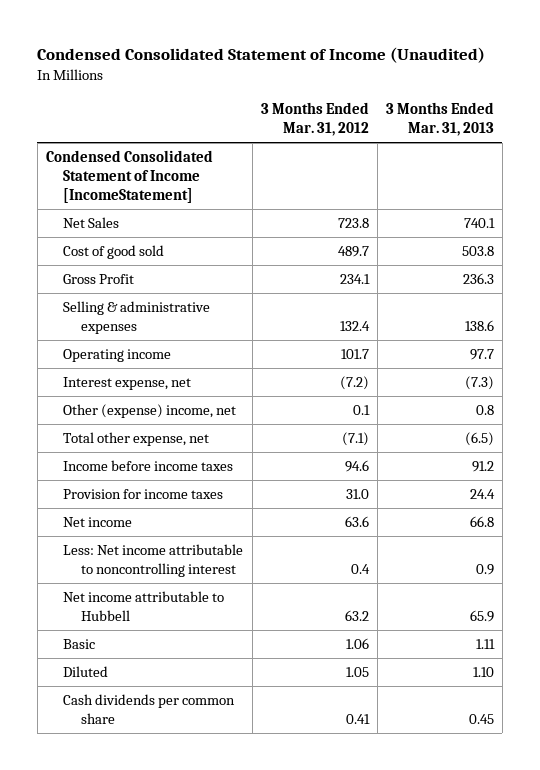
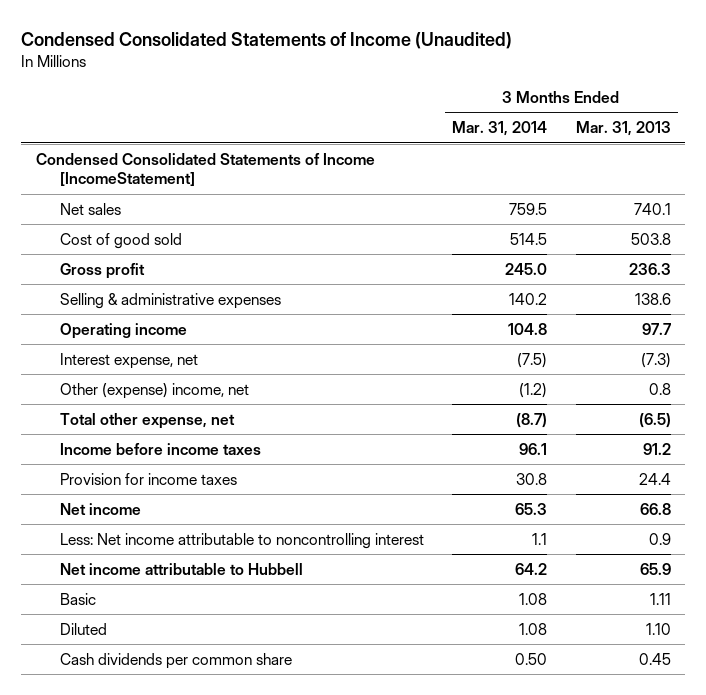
- Condensed Consolidated Statement of Income (Unaudited)
+ Condensed Consolidated Statements of Income (Unaudited)
- | 3 Months Ended Mar. 31, 2012 | 3 Months Ended Mar. 31, 2013
+ | 3 Months Ended Mar. 31, 2014 | 3 Months Ended Mar. 31, 2013
- Condensed Consolidated Statement of Income [IncomeStatement]
- Net Sales | 723.8 | 740.1
+ Condensed Consolidated Statements of Income [IncomeStatement]
+ Net sales | 759.5 | 740.1
- Gross Profit | 234.1 | 236.3
+ Gross profit | 245.0 | 236.3

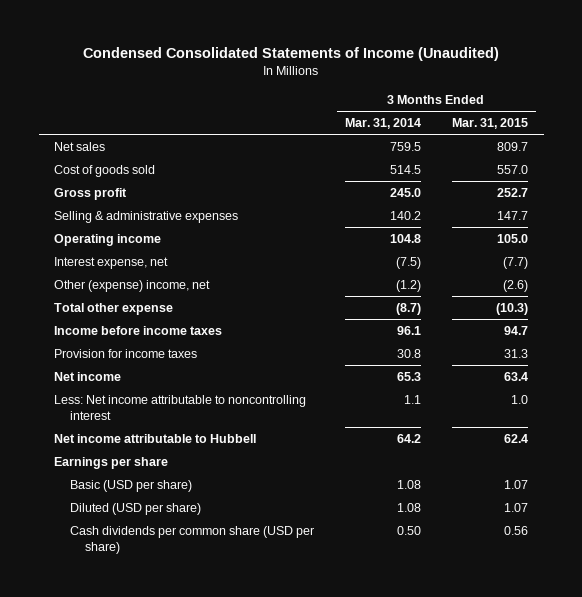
- | 3 Months Ended Mar. 31, 2014 | 3 Months Ended Mar. 31, 2013
+ | 3 Months Ended Mar. 31, 2014 | 3 Months Ended Mar. 31, 2015
- Condensed Consolidated Statements of Income [IncomeStatement]
- Cost of good sold | 514.5 | 503.8
+ Cost of goods sold | 514.5 | 557.0
- Total other expense, net | (8.7) | (6.5)
+ Total other expense | (8.7) | (10.3)
- Basic | 1.08 | 1.11
- Diluted | 1.08 | 1.10
- Cash dividends per common share | 0.50 | 0.45
+ Earnings per share
+ Basic (USD per share) | 1.08 | 1.07
+ Diluted (USD per share) | 1.08 | 1.07
+ Cash dividends per common share (USD per share) | 0.50 | 0.56

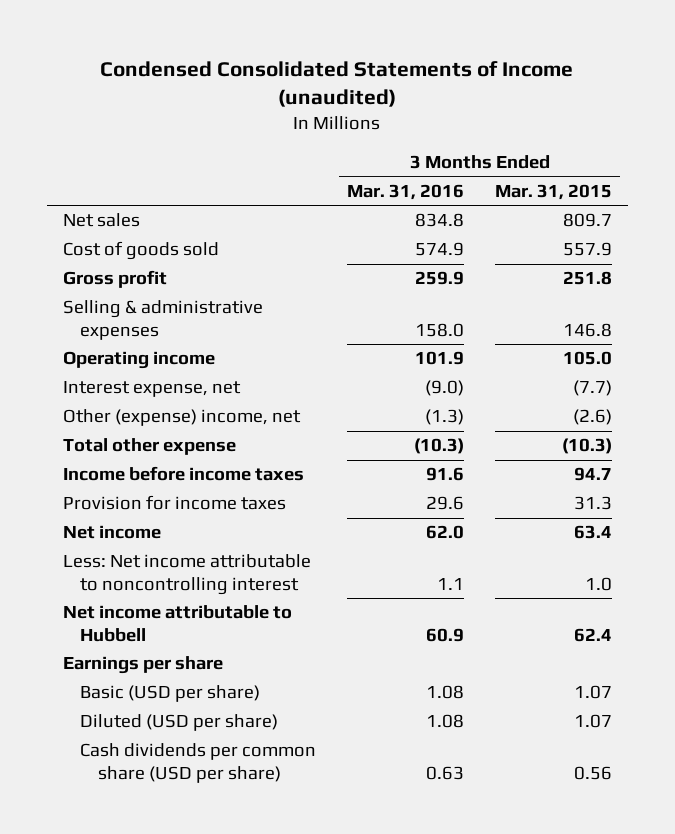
- Condensed Consolidated Statements of Income (Unaudited)
+ Condensed Consolidated Statements of Income (unaudited)
- | 3 Months Ended Mar. 31, 2014 | 3 Months Ended Mar. 31, 2015
+ | 3 Months Ended Mar. 31, 2016 | 3 Months Ended Mar. 31, 2015
- Cost of goods sold | 514.5 | 557.0
- Gross profit | 245.0 | 252.7
- Selling & administrative expenses | 140.2 | 147.7
+ Cost of goods sold | 574.9 | 557.9
+ Gross profit | 259.9 | 251.8
+ Selling & administrative expenses | 158.0 | 146.8

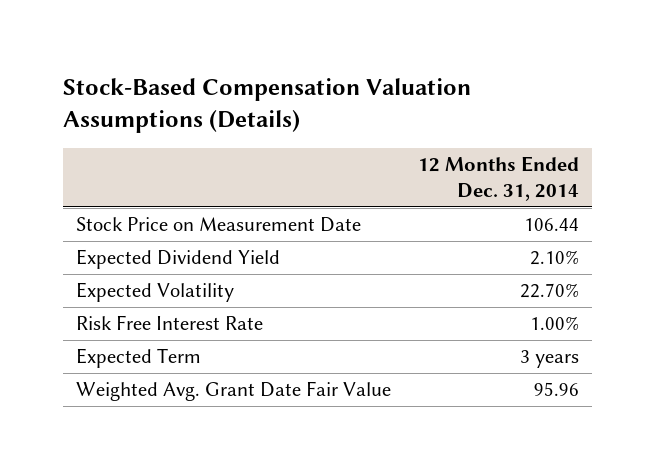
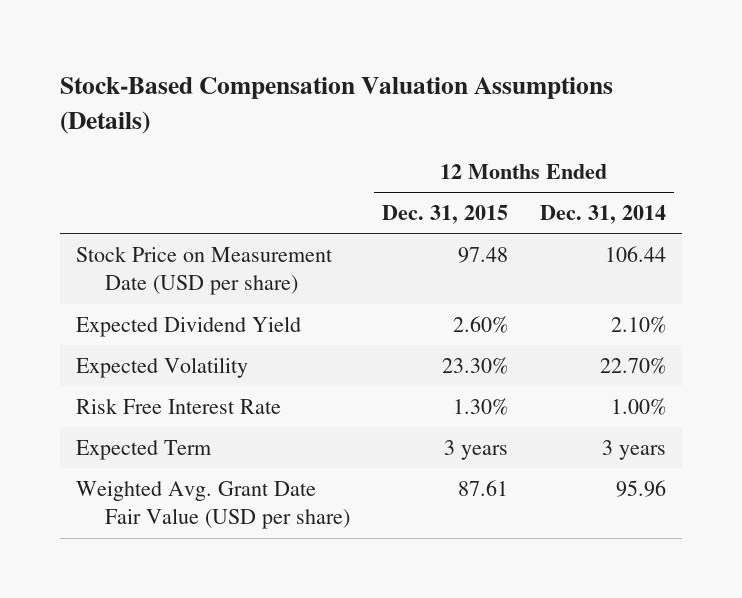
- | 12 Months Ended Dec. 31, 2014
+ | 12 Months Ended Dec. 31, 2015 | 12 Months Ended Dec. 31, 2014
- Stock Price on Measurement Date | 106.44
+ Stock Price on Measurement Date (USD per share) | 97.48 | 106.44
- Weighted Avg. Grant Date Fair Value | 95.96
+ Weighted Avg. Grant Date Fair Value (USD per share) | 87.61 | 95.96

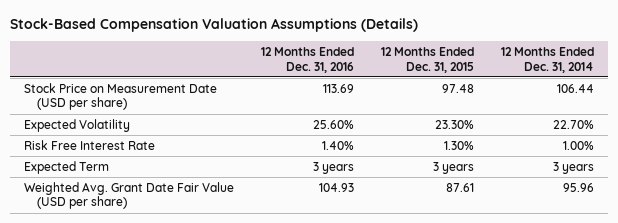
- | 12 Months Ended Dec. 31, 2015 | 12 Months Ended Dec. 31, 2014
+ | 12 Months Ended Dec. 31, 2016 | 12 Months Ended Dec. 31, 2015 | 12 Months Ended Dec. 31, 2014
- Expected Dividend Yield | 2.60% | 2.10%

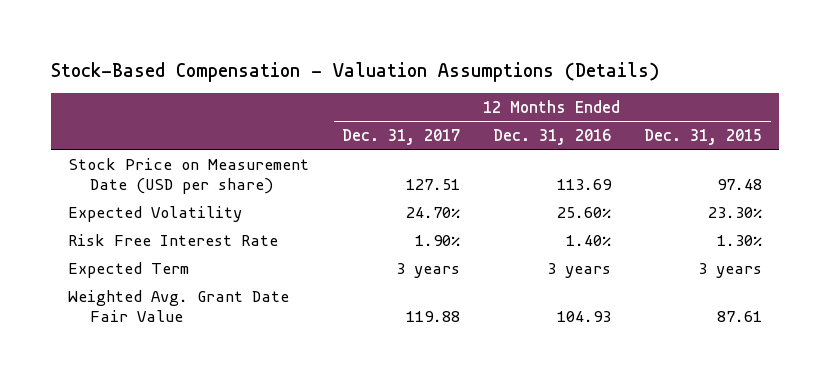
- Stock-Based Compensation Valuation Assumptions (Details)
+ Stock-Based Compensation - Valuation Assumptions (Details)
- | 12 Months Ended Dec. 31, 2016 | 12 Months Ended Dec. 31, 2015 | 12 Months Ended Dec. 31, 2014
+ | 12 Months Ended Dec. 31, 2017 | 12 Months Ended Dec. 31, 2016 | 12 Months Ended Dec. 31, 2015
- Weighted Avg. Grant Date Fair Value (USD per share) | 104.93 | 87.61 | 95.96
+ Weighted Avg. Grant Date Fair Value | 119.88 | 104.93 | 87.61

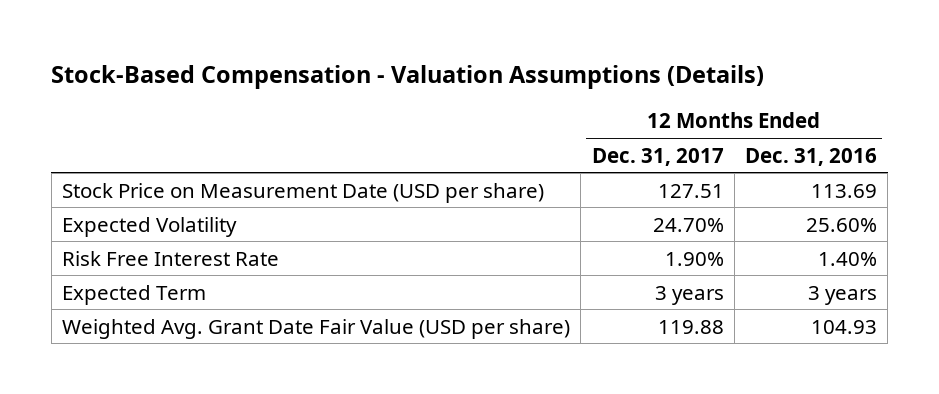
- | 12 Months Ended Dec. 31, 2017 | 12 Months Ended Dec. 31, 2016 | 12 Months Ended Dec. 31, 2015
+ | 12 Months Ended Dec. 31, 2017 | 12 Months Ended Dec. 31, 2016
- Weighted Avg. Grant Date Fair Value | 119.88 | 104.93 | 87.61
+ Weighted Avg. Grant Date Fair Value (USD per share) | 119.88 | 104.93

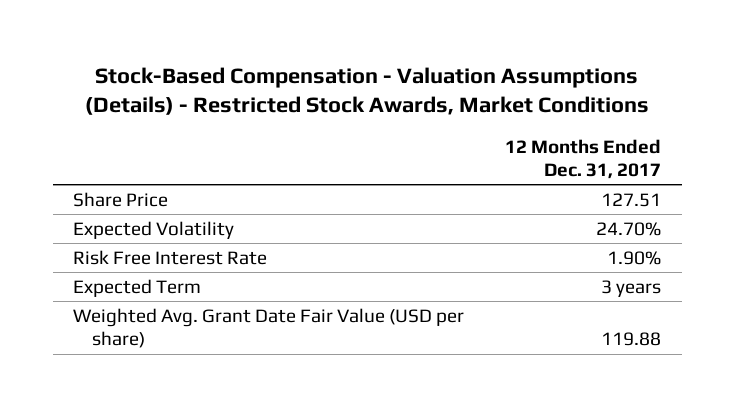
- Stock-Based Compensation - Valuation Assumptions (Details)
+ Stock-Based Compensation - Valuation Assumptions (Details) - Restricted Stock Awards, Market Conditions
- | 12 Months Ended Dec. 31, 2017 | 12 Months Ended Dec. 31, 2016
+ | 12 Months Ended Dec. 31, 2017
- Stock Price on Measurement Date (USD per share) | 127.51 | 113.69
+ Share Price | 127.51

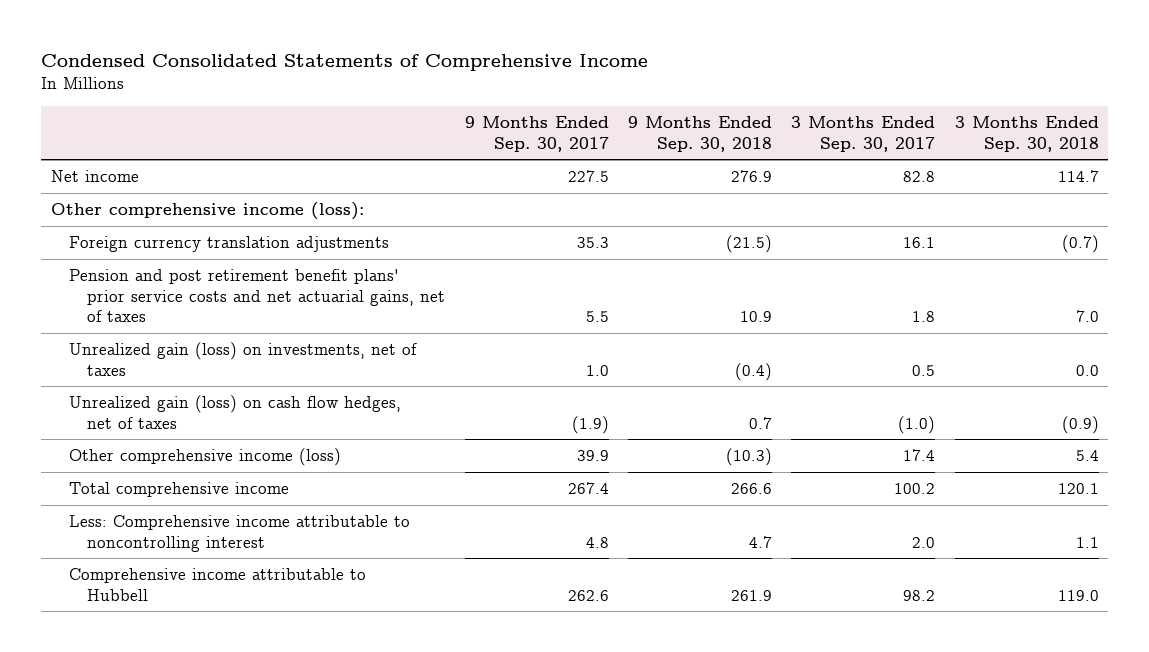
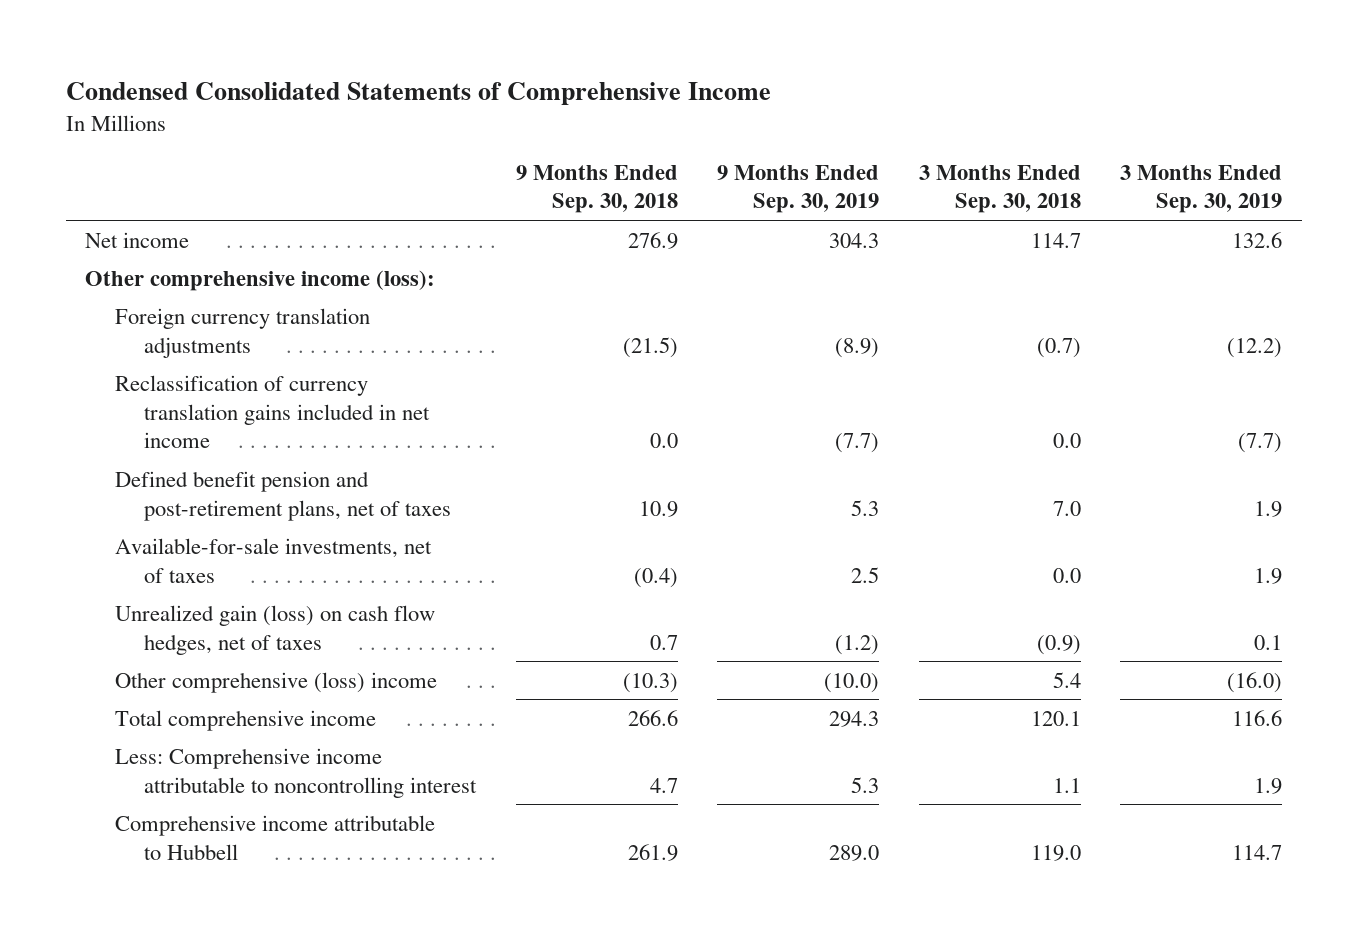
- | 9 Months Ended Sep. 30, 2017 | 9 Months Ended Sep. 30, 2018 | 3 Months Ended Sep. 30, 2017 | 3 Months Ended Sep. 30, 2018
+ | 9 Months Ended Sep. 30, 2018 | 9 Months Ended Sep. 30, 2019 | 3 Months Ended Sep. 30, 2018 | 3 Months Ended Sep. 30, 2019
- Pension and post retirement benefit plans' prior service costs and net actuarial gains, net of taxes | 5.5 | 10.9 | 1.8 | 7.0
- Unrealized gain (loss) on investments, net of taxes | 1.0 | (0.4) | 0.5 | 0.0
+ Reclassification of currency translation gains included in net income | 0.0 | (7.7) | 0.0 | (7.7)
+ Defined benefit pension and post-retirement plans, net of taxes | 10.9 | 5.3 | 7.0 | 1.9
+ Available-for-sale investments, net of taxes | (0.4) | 2.5 | 0.0 | 1.9
- Other comprehensive income (loss) | 39.9 | (10.3) | 17.4 | 5.4
+ Other comprehensive (loss) income | (10.3) | (10.0) | 5.4 | (16.0)

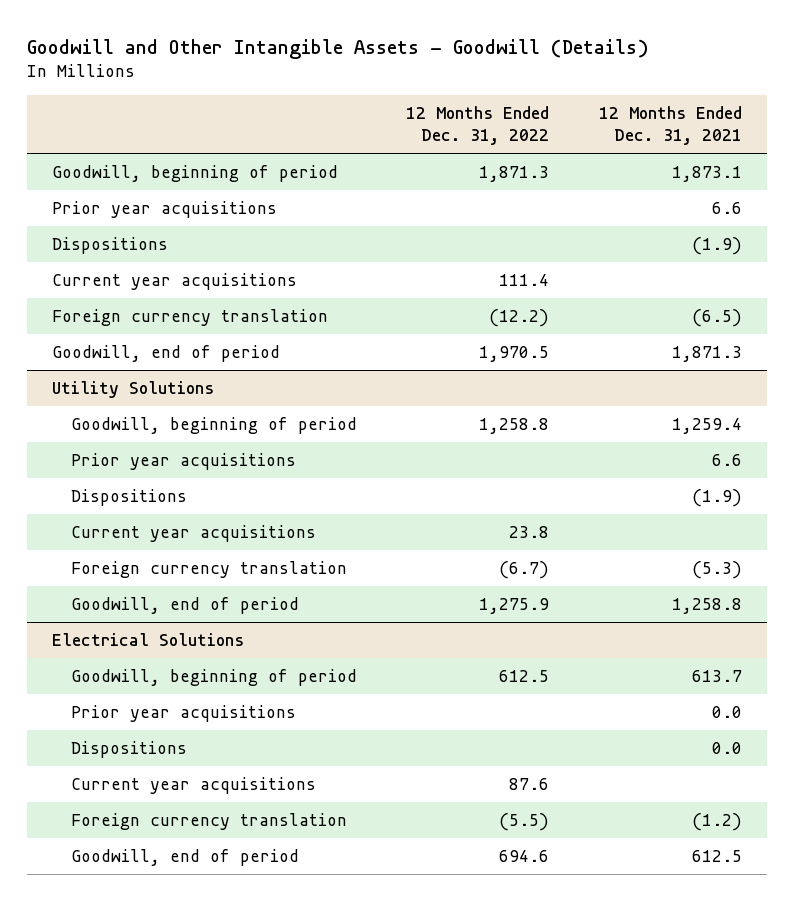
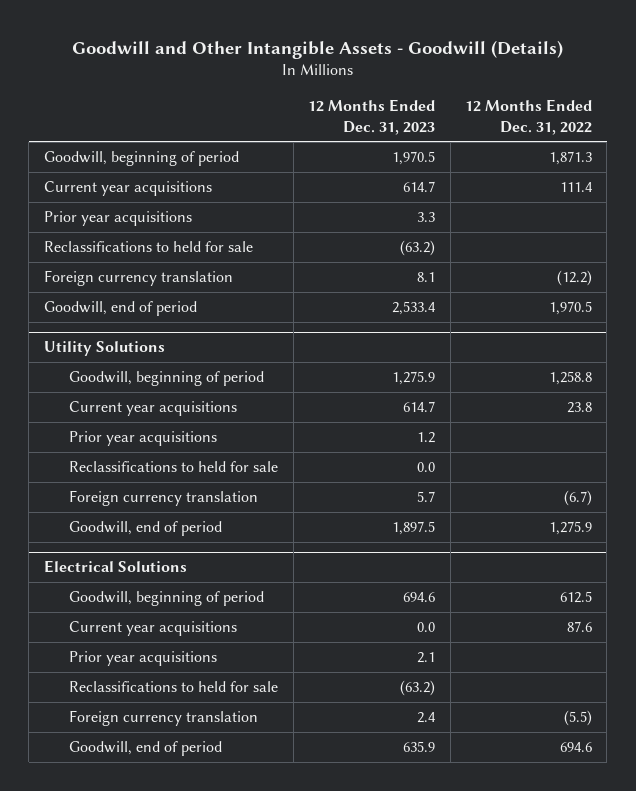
- | 12 Months Ended Dec. 31, 2022 | 12 Months Ended Dec. 31, 2021
+ | 12 Months Ended Dec. 31, 2023 | 12 Months Ended Dec. 31, 2022
- Dispositions | | (1.9)
moved down: Prior year acquisitions | 3.3 |
+ Reclassifications to held for sale | (63.2) |
@ Utility Solutions
- Dispositions | | (1.9)
moved down: Prior year acquisitions | 1.2 |
+ Reclassifications to held for sale | 0.0 |
@ Electrical Solutions
- Dispositions | | 0.0
moved down: Prior year acquisitions | 2.1 |
+ Reclassifications to held for sale | (63.2) |

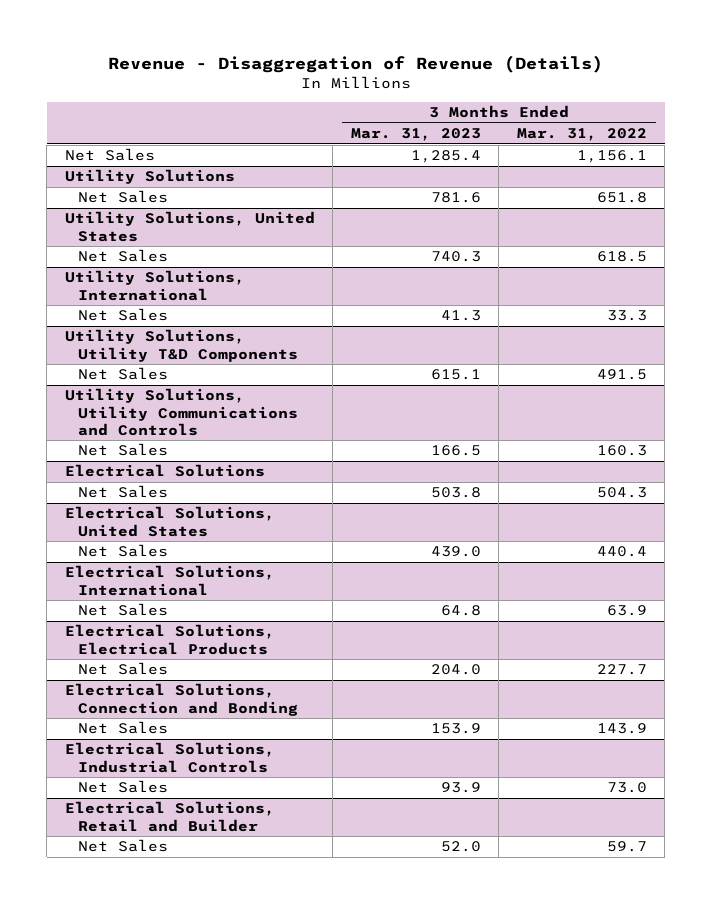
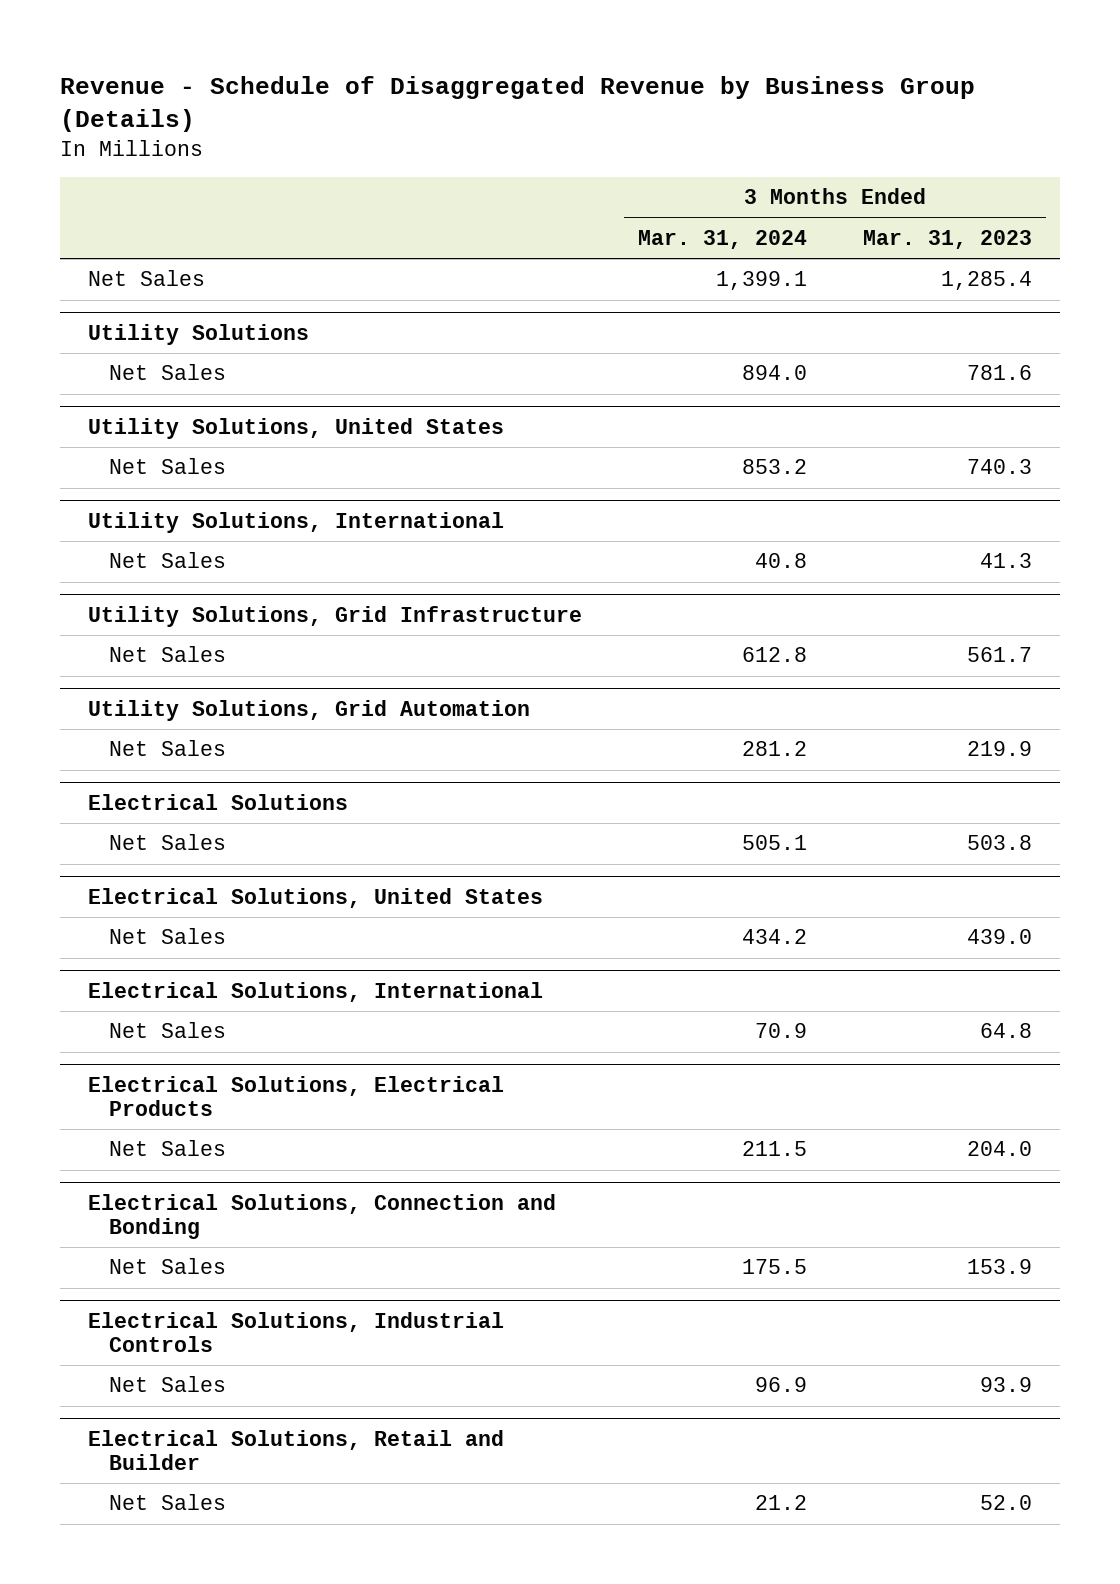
- Revenue - Disaggregation of Revenue (Details)
+ Revenue - Schedule of Disaggregated Revenue by Business Group (Details)
- | 3 Months Ended Mar. 31, 2023 | 3 Months Ended Mar. 31, 2022
+ | 3 Months Ended Mar. 31, 2024 | 3 Months Ended Mar. 31, 2023
- Utility Solutions, Utility T&D Components
- Net Sales | 615.1 | 491.5
- Utility Solutions, Utility Communications and Controls
- Net Sales | 166.5 | 160.3
+ Utility Solutions, Grid Infrastructure
+ Net Sales | 612.8 | 561.7
+ Utility Solutions, Grid Automation
+ Net Sales | 281.2 | 219.9

